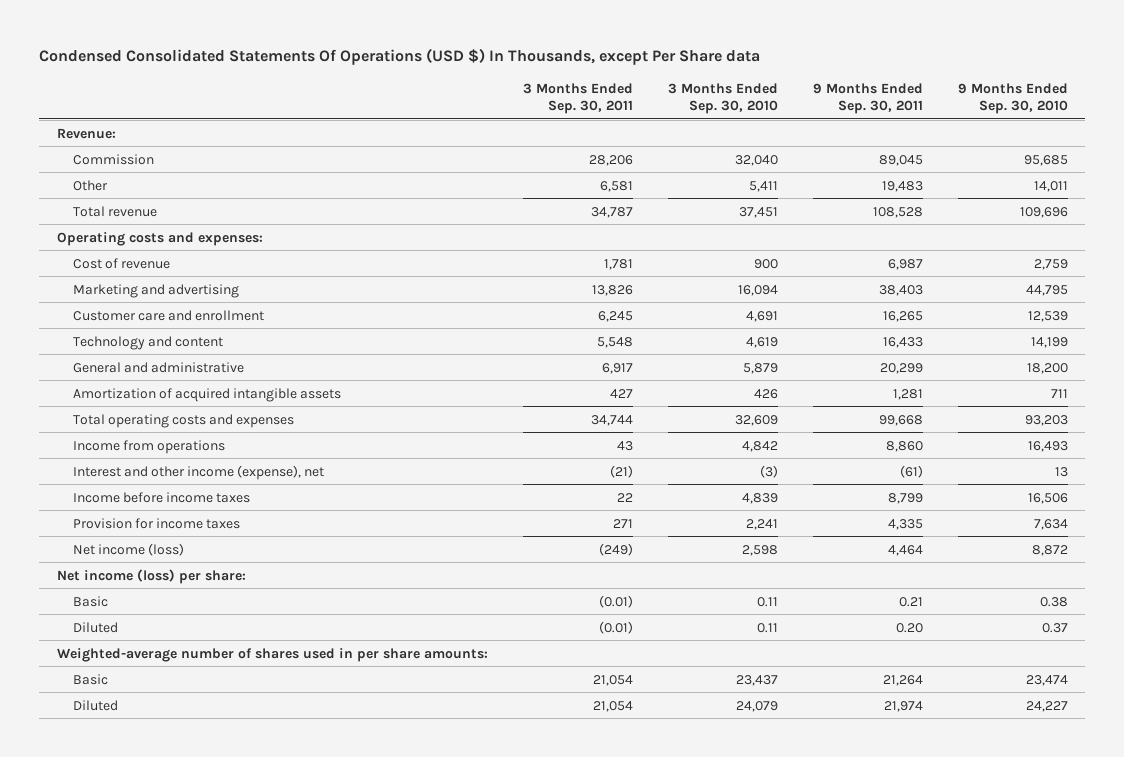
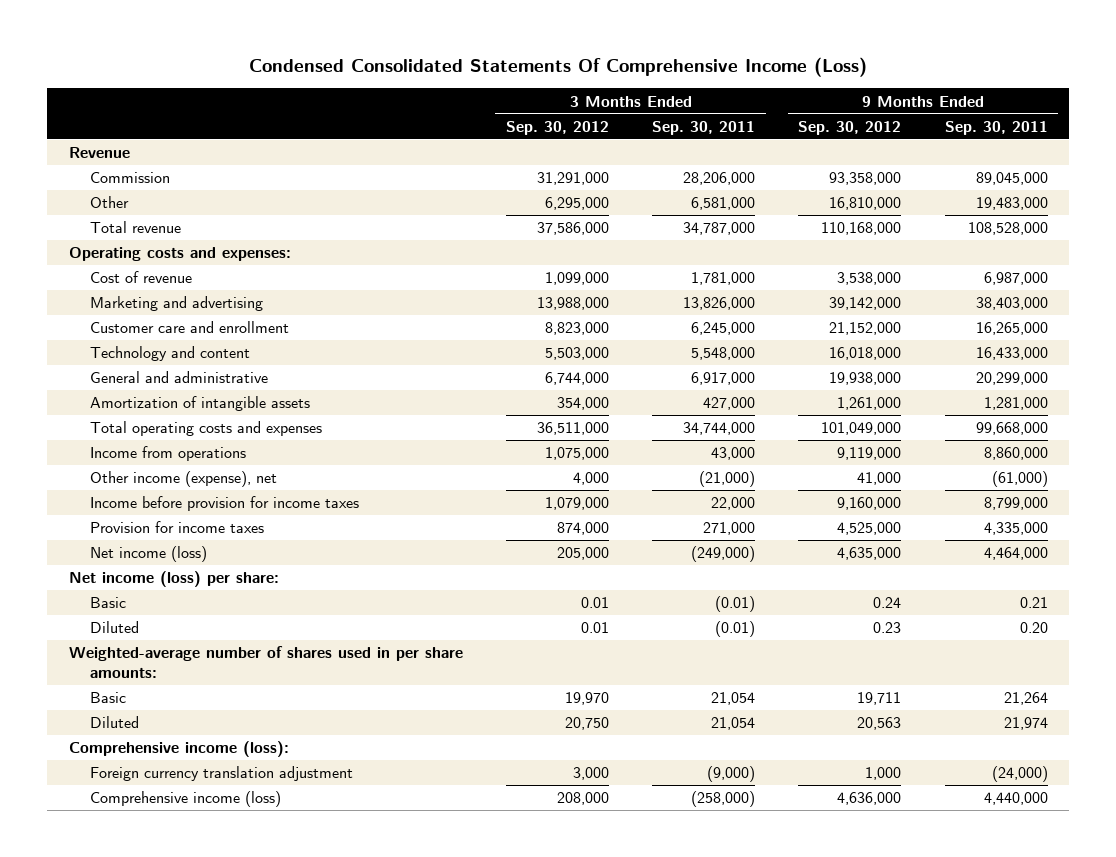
- Condensed Consolidated Statements Of Operations (USD $) In Thousands, except Per Share data
+ Condensed Consolidated Statements Of Comprehensive Income (Loss)
- | 3 Months Ended Sep. 30, 2011 | 3 Months Ended Sep. 30, 2010 | 9 Months Ended Sep. 30, 2011 | 9 Months Ended Sep. 30, 2010
+ | 3 Months Ended Sep. 30, 2012 | 3 Months Ended Sep. 30, 2011 | 9 Months Ended Sep. 30, 2012 | 9 Months Ended Sep. 30, 2011
- Revenue:
- Commission | 28,206 | 32,040 | 89,045 | 95,685
- Other | 6,581 | 5,411 | 19,483 | 14,011
- Total revenue | 34,787 | 37,451 | 108,528 | 109,696
+ Revenue
+ Commission | 31,291,000 | 28,206,000 | 93,358,000 | 89,045,000
+ Other | 6,295,000 | 6,581,000 | 16,810,000 | 19,483,000
+ Total revenue | 37,586,000 | 34,787,000 | 110,168,000 | 108,528,000
- Cost of revenue | 1,781 | 900 | 6,987 | 2,759
- Marketing and advertising | 13,826 | 16,094 | 38,403 | 44,795
- Customer care and enrollment | 6,245 | 4,691 | 16,265 | 12,539
- Technology and content | 5,548 | 4,619 | 16,433 | 14,199
- General and administrative | 6,917 | 5,879 | 20,299 | 18,200
- Amortization of acquired intangible assets | 427 | 426 | 1,281 | 711
- Total operating costs and expenses | 34,744 | 32,609 | 99,668 | 93,203
- Income from operations | 43 | 4,842 | 8,860 | 16,493
- Interest and other income (expense), net | (21) | (3) | (61) | 13
- Income before income taxes | 22 | 4,839 | 8,799 | 16,506
- Provision for income taxes | 271 | 2,241 | 4,335 | 7,634
- Net income (loss) | (249) | 2,598 | 4,464 | 8,872
+ Cost of revenue | 1,099,000 | 1,781,000 | 3,538,000 | 6,987,000
+ Marketing and advertising | 13,988,000 | 13,826,000 | 39,142,000 | 38,403,000
+ Customer care and enrollment | 8,823,000 | 6,245,000 | 21,152,000 | 16,265,000
+ Technology and content | 5,503,000 | 5,548,000 | 16,018,000 | 16,433,000
+ General and administrative | 6,744,000 | 6,917,000 | 19,938,000 | 20,299,000
+ Amortization of intangible assets | 354,000 | 427,000 | 1,261,000 | 1,281,000
+ Total operating costs and expenses | 36,511,000 | 34,744,000 | 101,049,000 | 99,668,000
+ Income from operations | 1,075,000 | 43,000 | 9,119,000 | 8,860,000
+ Other income (expense), net | 4,000 | (21,000) | 41,000 | (61,000)
+ Income before provision for income taxes | 1,079,000 | 22,000 | 9,160,000 | 8,799,000
+ Provision for income taxes | 874,000 | 271,000 | 4,525,000 | 4,335,000
+ Net income (loss) | 205,000 | (249,000) | 4,635,000 | 4,464,000
+ Comprehensive income (loss):
+ Foreign currency translation adjustment | 3,000 | (9,000) | 1,000 | (24,000)
+ Comprehensive income (loss) | 208,000 | (258,000) | 4,636,000 | 4,440,000

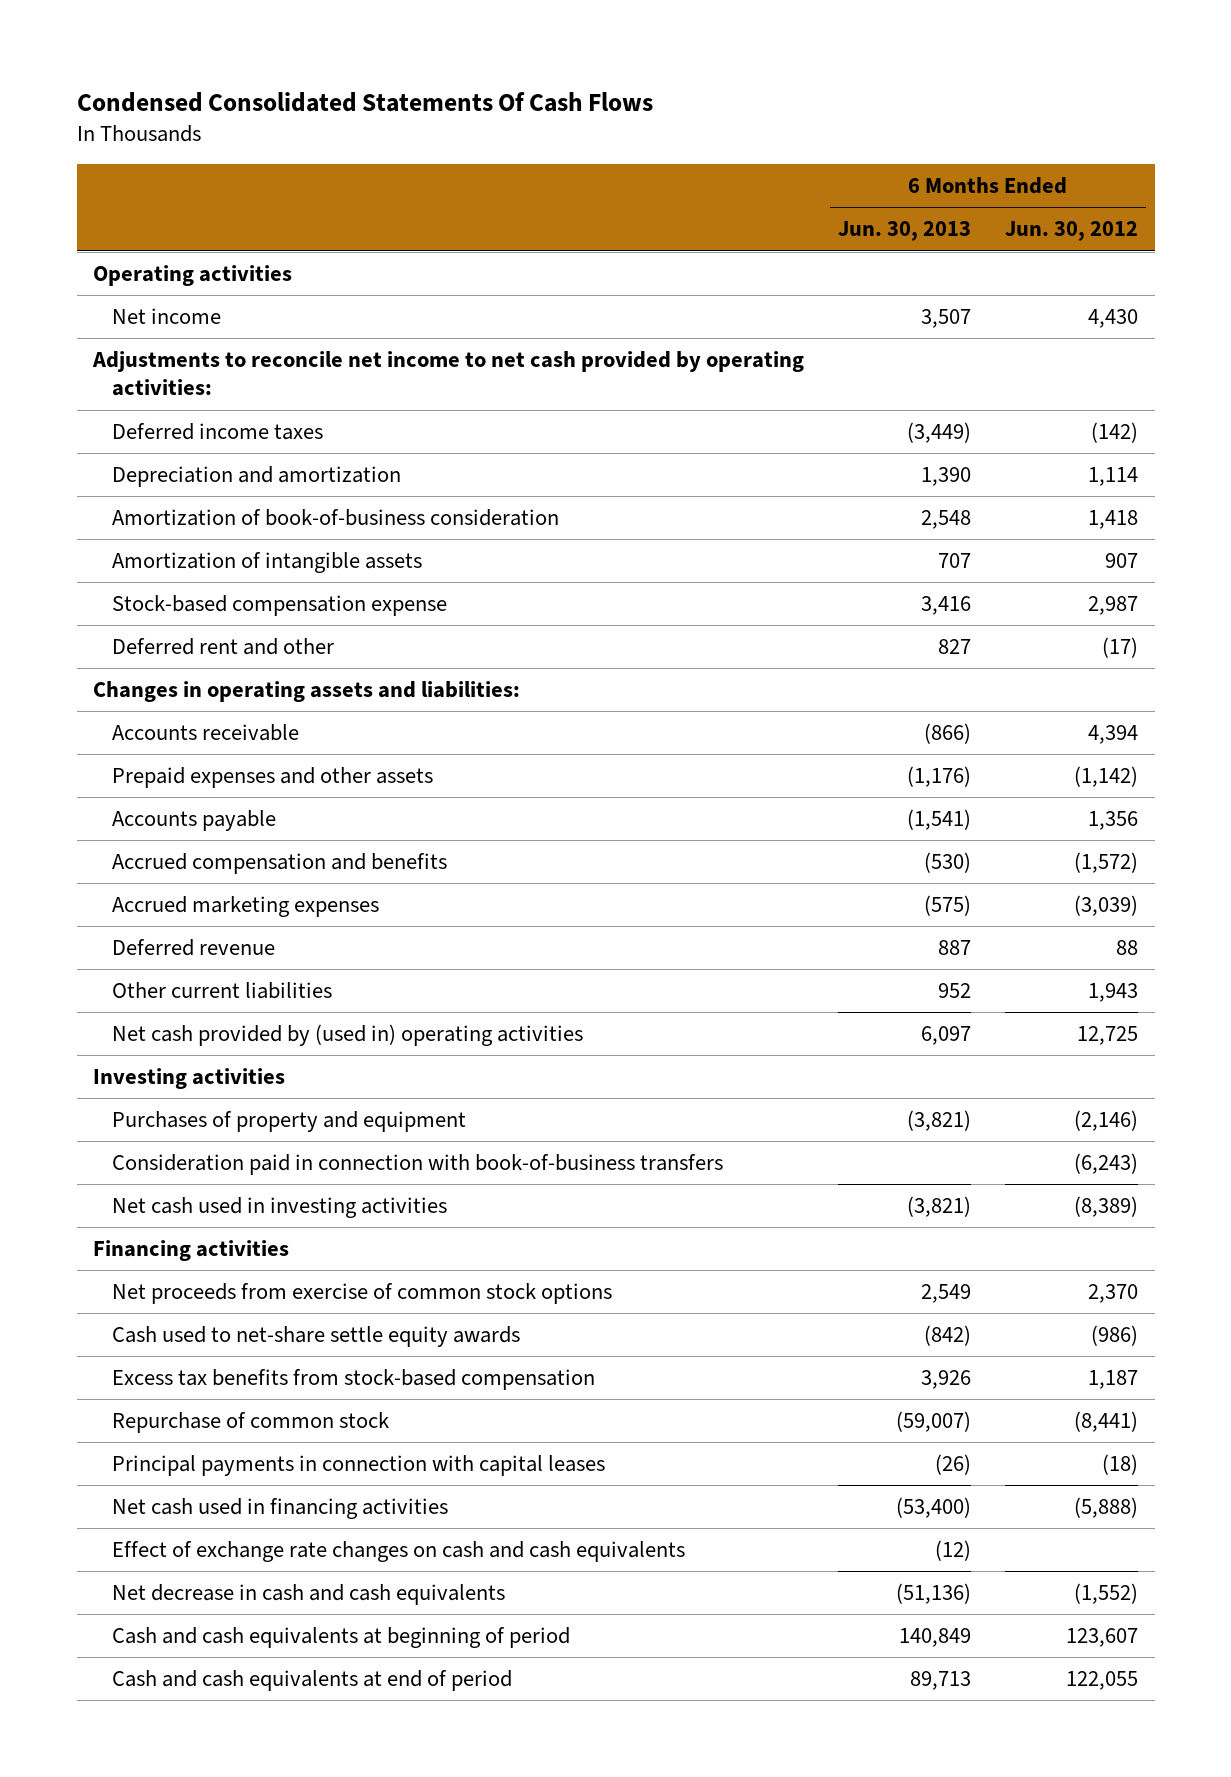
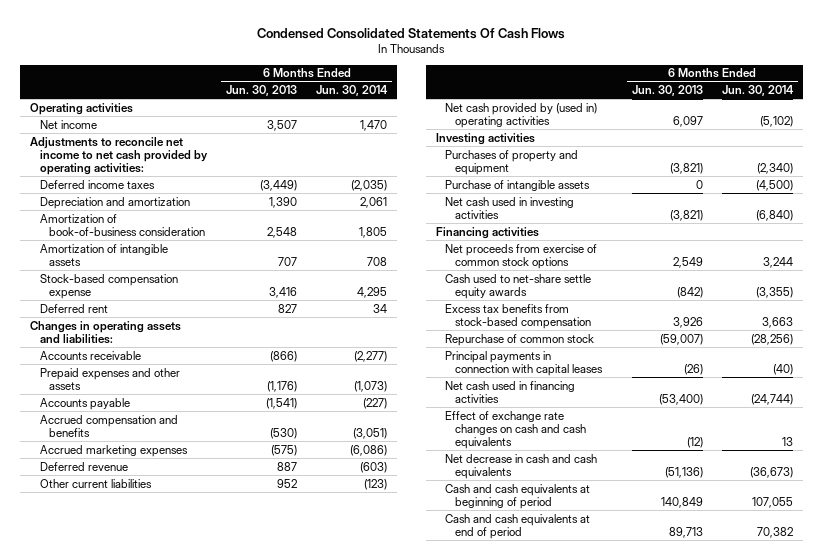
- | 6 Months Ended Jun. 30, 2013 | 6 Months Ended Jun. 30, 2012
+ | 6 Months Ended Jun. 30, 2013 | 6 Months Ended Jun. 30, 2014
- Deferred rent and other | 827 | (17)
+ Deferred rent | 827 | 34
- Consideration paid in connection with book-of-business transfers | | (6,243)
+ Purchase of intangible assets | 0 | (4,500)

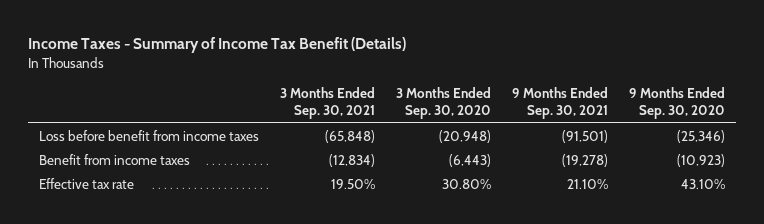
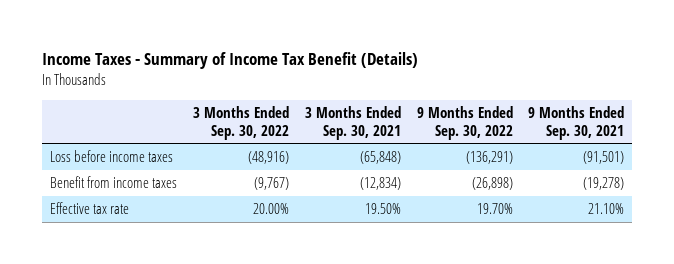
- | 3 Months Ended Sep. 30, 2021 | 3 Months Ended Sep. 30, 2020 | 9 Months Ended Sep. 30, 2021 | 9 Months Ended Sep. 30, 2020
+ | 3 Months Ended Sep. 30, 2022 | 3 Months Ended Sep. 30, 2021 | 9 Months Ended Sep. 30, 2022 | 9 Months Ended Sep. 30, 2021
- Loss before benefit from income taxes | (65,848) | (20,948) | (91,501) | (25,346)
+ Loss before income taxes | (48,916) | (65,848) | (136,291) | (91,501)

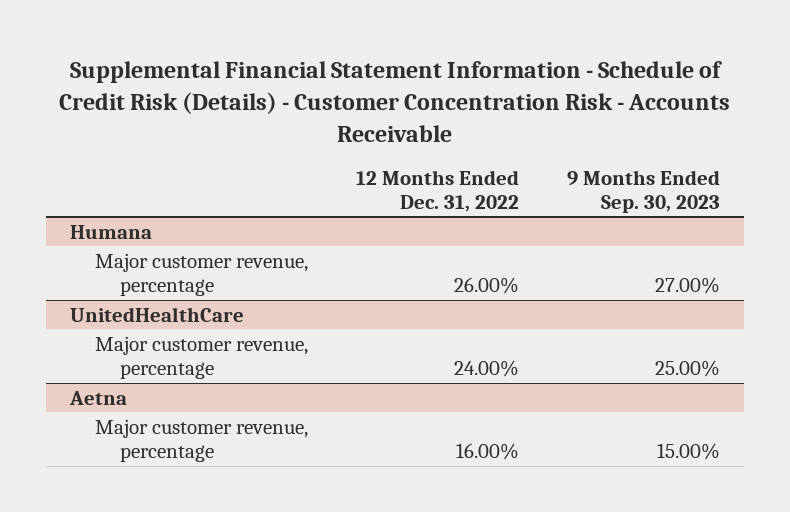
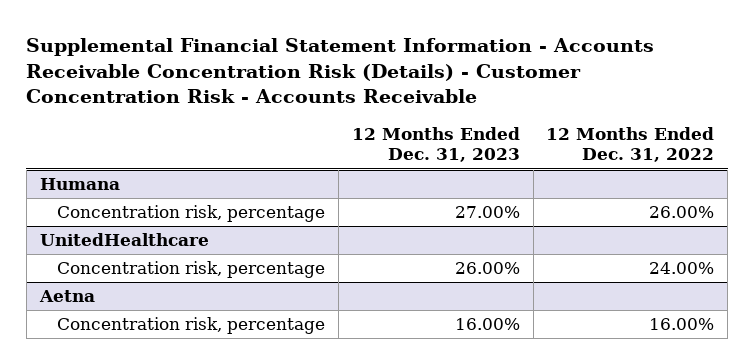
- Supplemental Financial Statement Information - Schedule of Credit Risk (Details) - Customer Concentration Risk - Accounts Receivable
+ Supplemental Financial Statement Information - Accounts Receivable Concentration Risk (Details) - Customer Concentration Risk - Accounts Receivable
- | 12 Months Ended Dec. 31, 2022 | 9 Months Ended Sep. 30, 2023
+ | 12 Months Ended Dec. 31, 2023 | 12 Months Ended Dec. 31, 2022
@ Humana
- Major customer revenue, percentage | 26.00% | 27.00%
- UnitedHealthCare
- Major customer revenue, percentage | 24.00% | 25.00%
@ Humana
+ Concentration risk, percentage | 27.00% | 26.00%
+ UnitedHealthcare
+ Concentration risk, percentage | 26.00% | 24.00%
@ Aetna
- Major customer revenue, percentage | 16.00% | 15.00%
+ Concentration risk, percentage | 16.00% | 16.00%

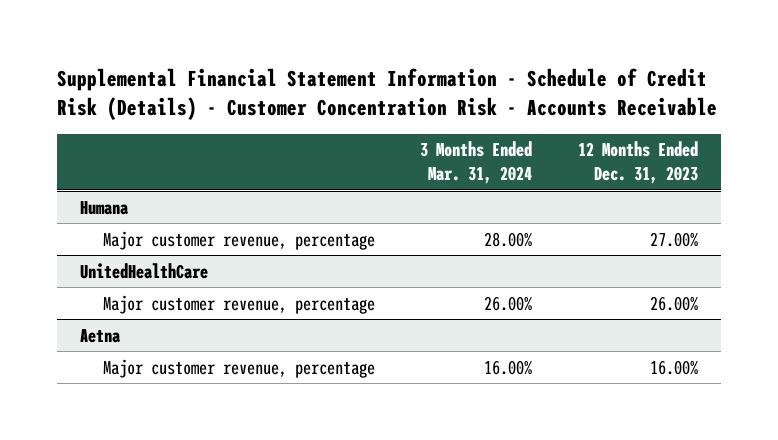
- Supplemental Financial Statement Information - Accounts Receivable Concentration Risk (Details) - Customer Concentration Risk - Accounts Receivable
+ Supplemental Financial Statement Information - Schedule of Credit Risk (Details) - Customer Concentration Risk - Accounts Receivable
- | 12 Months Ended Dec. 31, 2023 | 12 Months Ended Dec. 31, 2022
+ | 3 Months Ended Mar. 31, 2024 | 12 Months Ended Dec. 31, 2023
@ Humana
- Concentration risk, percentage | 27.00% | 26.00%
- UnitedHealthcare
- Concentration risk, percentage | 26.00% | 24.00%
@ Humana
+ Major customer revenue, percentage | 28.00% | 27.00%
+ UnitedHealthCare
+ Major customer revenue, percentage | 26.00% | 26.00%
@ Aetna
- Concentration risk, percentage | 16.00% | 16.00%
+ Major customer revenue, percentage | 16.00% | 16.00%

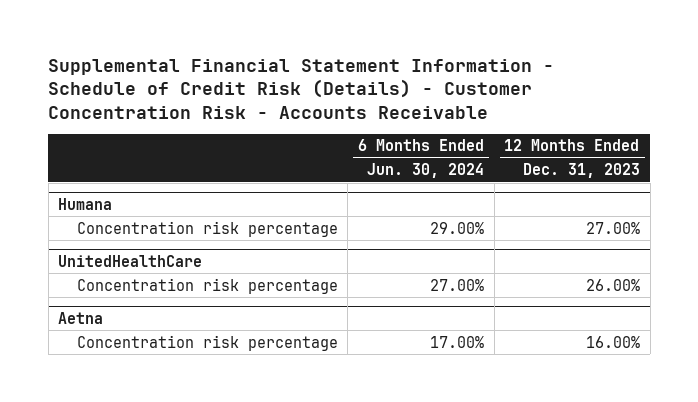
- | 3 Months Ended Mar. 31, 2024 | 12 Months Ended Dec. 31, 2023
+ | 6 Months Ended Jun. 30, 2024 | 12 Months Ended Dec. 31, 2023
@ Humana
- Major customer revenue, percentage | 28.00% | 27.00%
+ Concentration risk percentage | 29.00% | 27.00%
@ UnitedHealthCare
- Major customer revenue, percentage | 26.00% | 26.00%
+ Concentration risk percentage | 27.00% | 26.00%
@ Aetna
- Major customer revenue, percentage | 16.00% | 16.00%
+ Concentration risk percentage | 17.00% | 16.00%

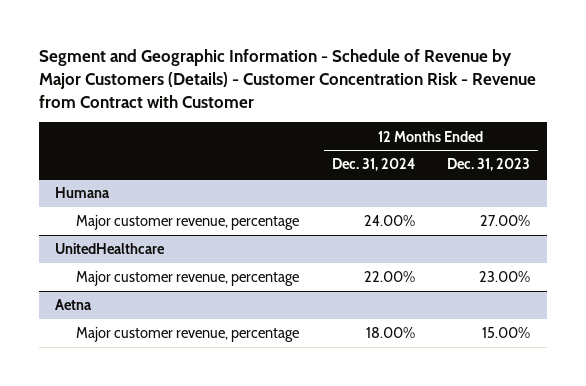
- Supplemental Financial Statement Information - Schedule of Credit Risk (Details) - Customer Concentration Risk - Accounts Receivable
+ Segment and Geographic Information - Schedule of Revenue by Major Customers (Details) - Customer Concentration Risk - Revenue from Contract with Customer
- | 6 Months Ended Jun. 30, 2024 | 12 Months Ended Dec. 31, 2023
+ | 12 Months Ended Dec. 31, 2024 | 12 Months Ended Dec. 31, 2023
@ Humana
- Concentration risk percentage | 29.00% | 27.00%
- UnitedHealthCare
- Concentration risk percentage | 27.00% | 26.00%
@ Humana
+ Major customer revenue, percentage | 24.00% | 27.00%
+ UnitedHealthcare
+ Major customer revenue, percentage | 22.00% | 23.00%
@ Aetna
- Concentration risk percentage | 17.00% | 16.00%
+ Major customer revenue, percentage | 18.00% | 15.00%

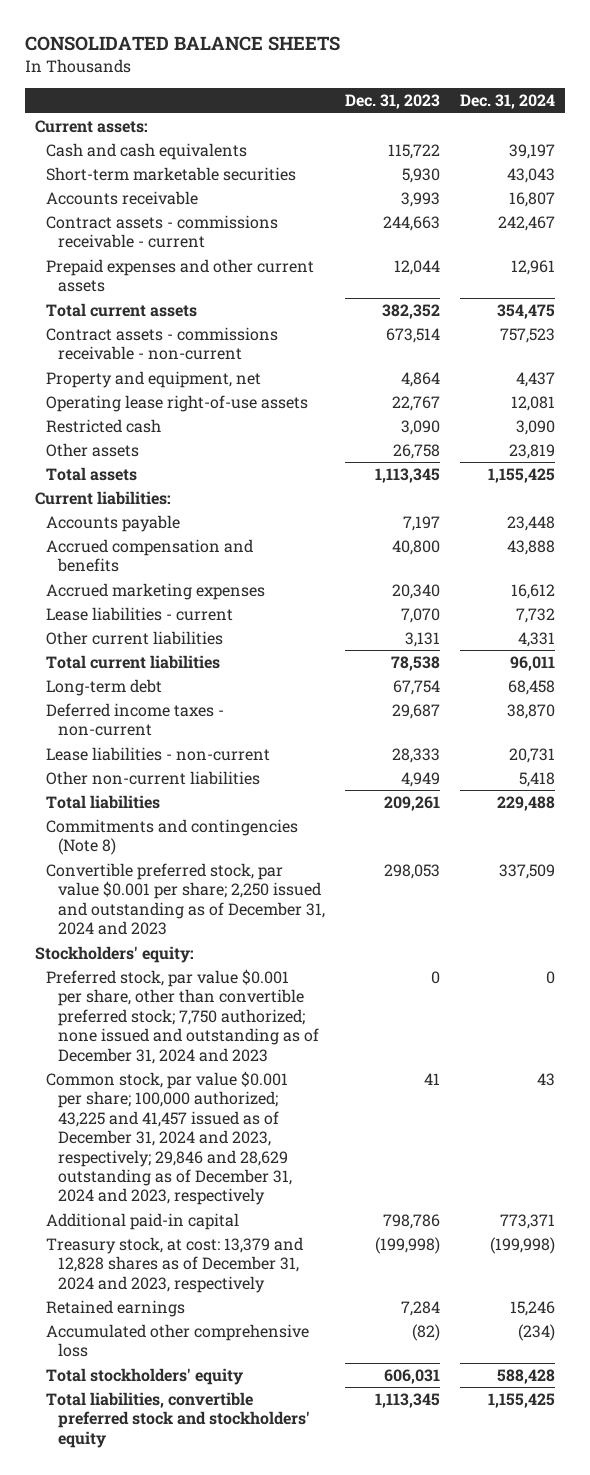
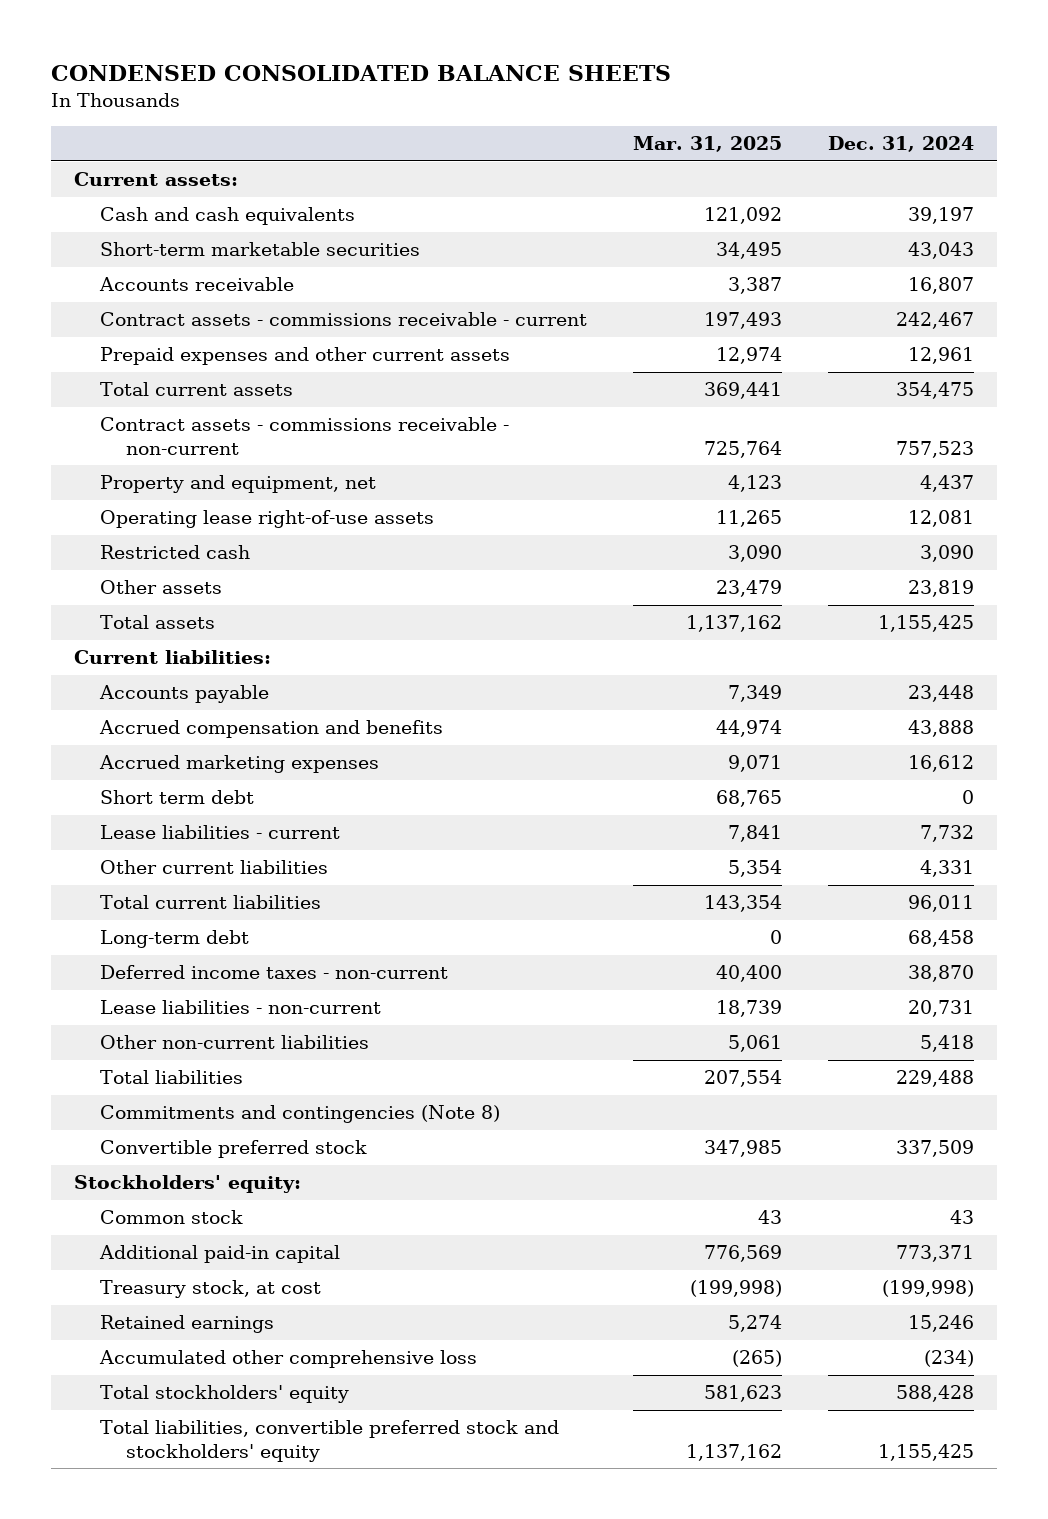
- CONSOLIDATED BALANCE SHEETS
+ CONDENSED CONSOLIDATED BALANCE SHEETS
- | Dec. 31, 2023 | Dec. 31, 2024
+ | Mar. 31, 2025 | Dec. 31, 2024
+ Short term debt | 68,765 | 0
- Convertible preferred stock, par value $0.001 per share; 2,250 issued and outstanding as of December 31, 2024 and 2023 | 298,053 | 337,509
+ Convertible preferred stock | 347,985 | 337,509
- Preferred stock, par value $0.001 per share, other than convertible preferred stock; 7,750 authorized; none issued and outstanding as of December 31, 2024 and 2023 | 0 | 0
- Common stock, par value $0.001 per share; 100,000 authorized; 43,225 and 41,457 issued as of December 31, 2024 and 2023, respectively; 29,846 and 28,629 outstanding as of December 31, 2024 and 2023, respectively | 41 | 43
+ Common stock | 43 | 43
- Treasury stock, at cost: 13,379 and 12,828 shares as of December 31, 2024 and 2023, respectively | (199,998) | (199,998)
+ Treasury stock, at cost | (199,998) | (199,998)

